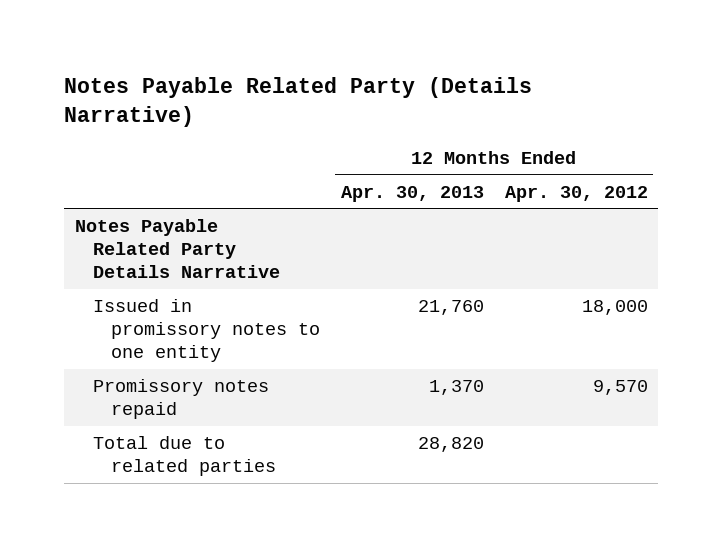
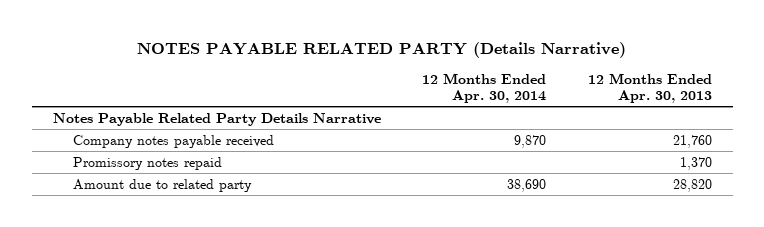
- Notes Payable Related Party (Details Narrative)
+ NOTES PAYABLE RELATED PARTY (Details Narrative)
- | 12 Months Ended Apr. 30, 2013 | 12 Months Ended Apr. 30, 2012
+ | 12 Months Ended Apr. 30, 2014 | 12 Months Ended Apr. 30, 2013
- Issued in promissory notes to one entity | 21,760 | 18,000
+ Company notes payable received | 9,870 | 21,760
- Total due to related parties | 28,820 |
+ Amount due to related party | 38,690 | 28,820

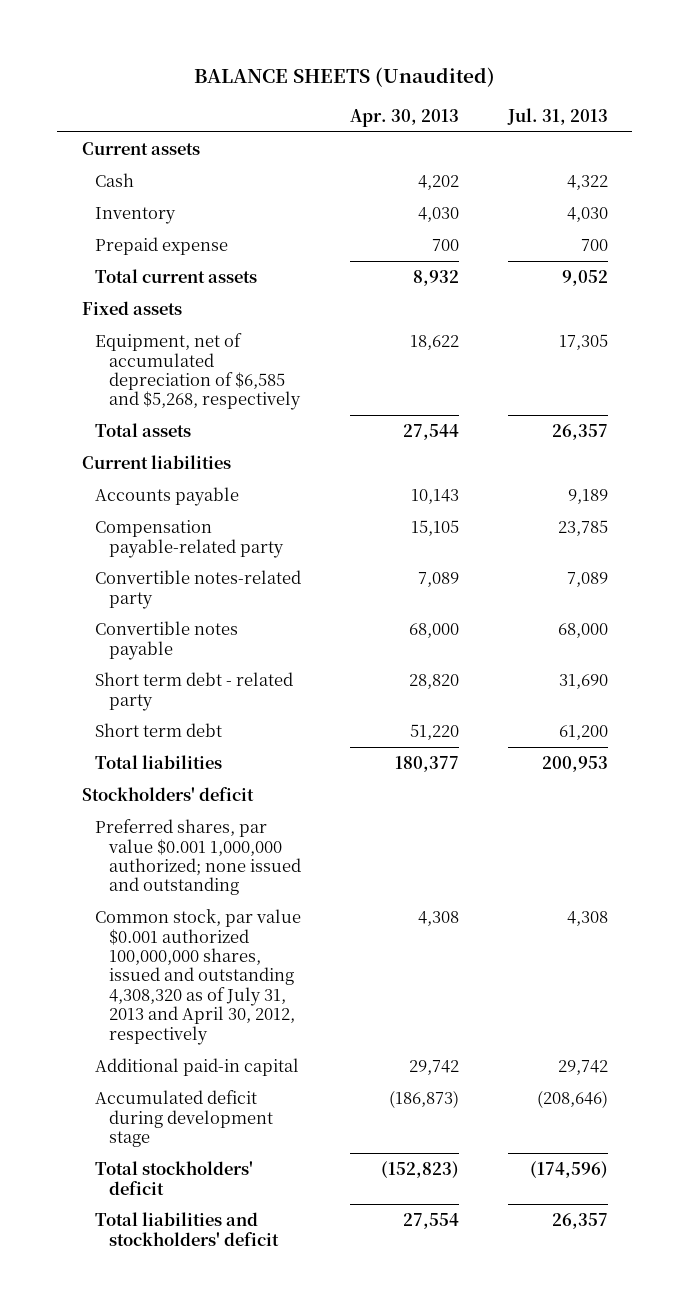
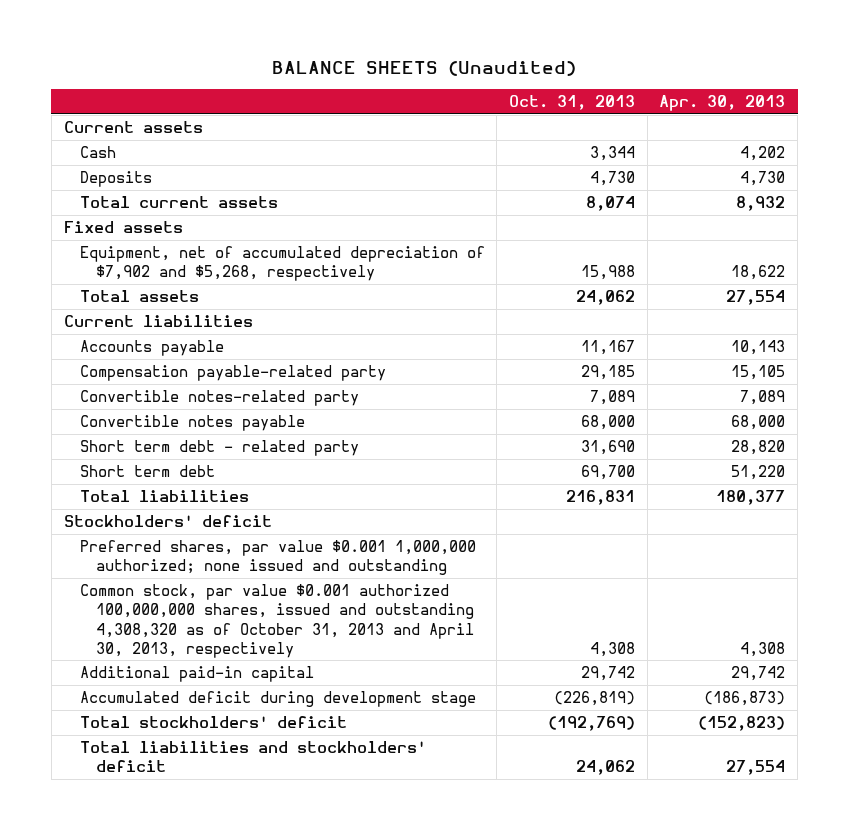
- | Apr. 30, 2013 | Jul. 31, 2013
+ | Oct. 31, 2013 | Apr. 30, 2013
- Inventory | 4,030 | 4,030
- Prepaid expense | 700 | 700
+ Deposits | 4,730 | 4,730
- Equipment, net of accumulated depreciation of $6,585 and $5,268, respectively | 18,622 | 17,305
- Total assets | 27,544 | 26,357
+ Equipment, net of accumulated depreciation of $7,902 and $5,268, respectively | 15,988 | 18,622
+ Total assets | 24,062 | 27,554
- Common stock, par value $0.001 authorized 100,000,000 shares, issued and outstanding 4,308,320 as of July 31, 2013 and April 30, 2012, respectively | 4,308 | 4,308
+ Common stock, par value $0.001 authorized 100,000,000 shares, issued and outstanding 4,308,320 as of October 31, 2013 and April 30, 2013, respectively | 4,308 | 4,308

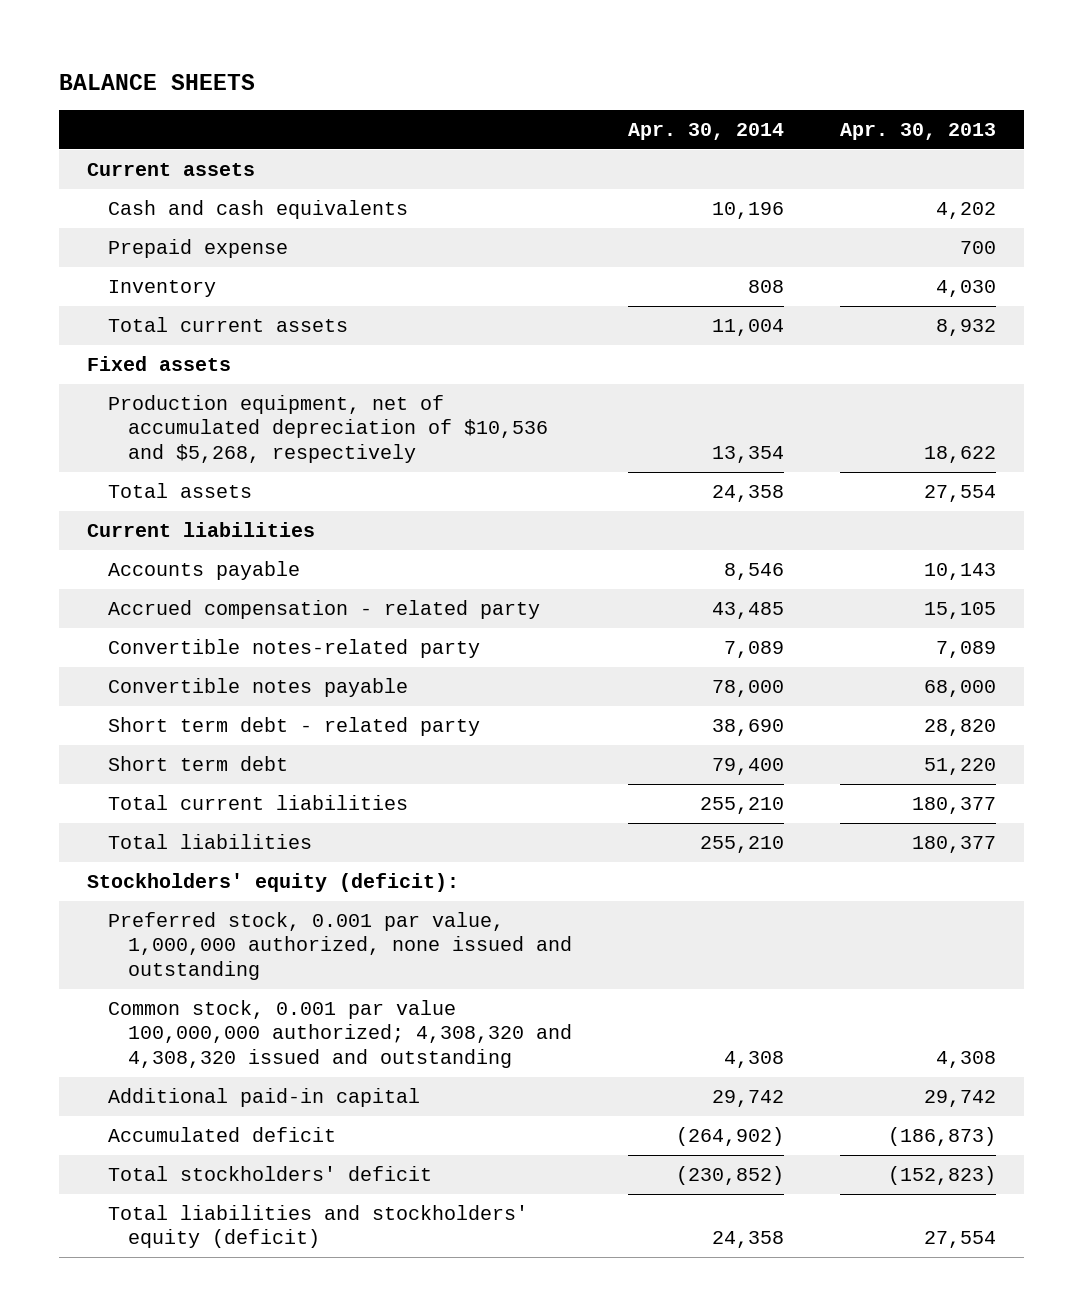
- BALANCE SHEETS (Unaudited)
+ BALANCE SHEETS
- | Oct. 31, 2013 | Apr. 30, 2013
+ | Apr. 30, 2014 | Apr. 30, 2013
- Cash | 3,344 | 4,202
- Deposits | 4,730 | 4,730
+ Cash and cash equivalents | 10,196 | 4,202
+ Prepaid expense | | 700
+ Inventory | 808 | 4,030
- Equipment, net of accumulated depreciation of $7,902 and $5,268, respectively | 15,988 | 18,622
+ Production equipment, net of accumulated depreciation of $10,536 and $5,268, respectively | 13,354 | 18,622
- Compensation payable-related party | 29,185 | 15,105
+ Accrued compensation - related party | 43,485 | 15,105
+ Total current liabilities | 255,210 | 180,377
- Stockholders' deficit
- Preferred shares, par value $0.001 1,000,000 authorized; none issued and outstanding
- Common stock, par value $0.001 authorized 100,000,000 shares, issued and outstanding 4,308,320 as of October 31, 2013 and April 30, 2013, respectively | 4,308 | 4,308
+ Stockholders' equity (deficit):
+ Preferred stock, 0.001 par value, 1,000,000 authorized, none issued and outstanding
+ Common stock, 0.001 par value 100,000,000 authorized; 4,308,320 and 4,308,320 issued and outstanding | 4,308 | 4,308
- Accumulated deficit during development stage | (226,819) | (186,873)
+ Accumulated deficit | (264,902) | (186,873)
- Total liabilities and stockholders' deficit | 24,062 | 27,554
+ Total liabilities and stockholders' equity (deficit) | 24,358 | 27,554

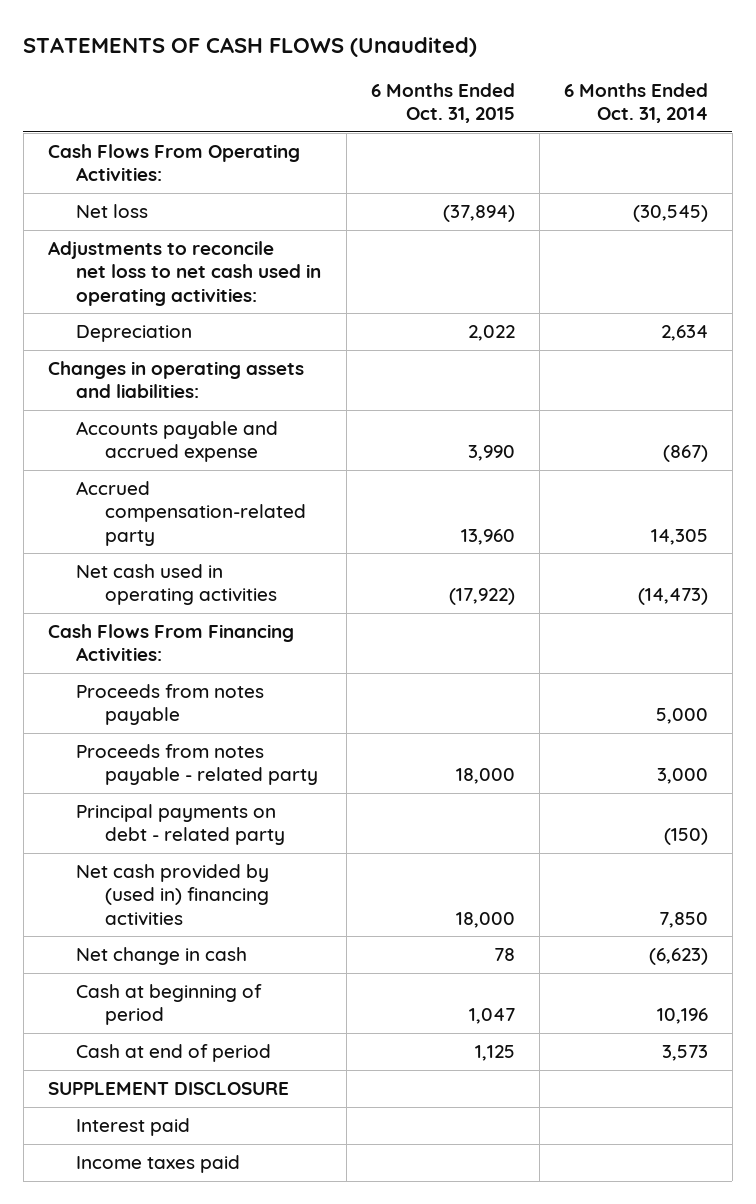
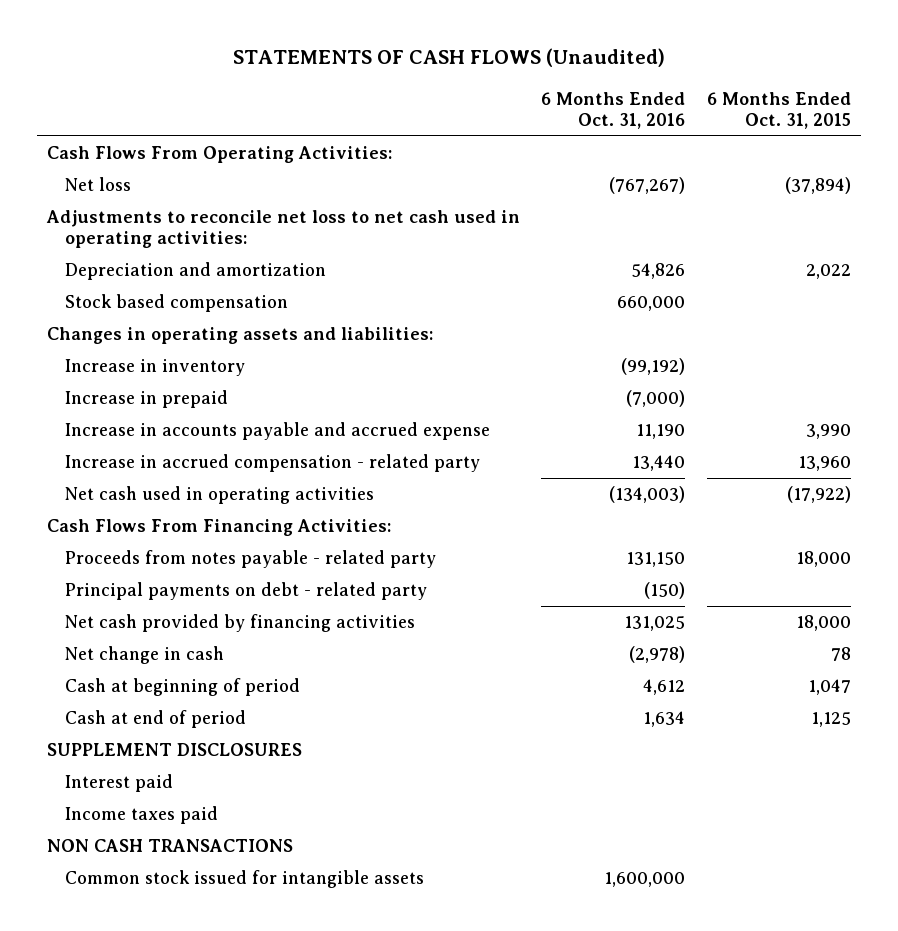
- | 6 Months Ended Oct. 31, 2015 | 6 Months Ended Oct. 31, 2014
+ | 6 Months Ended Oct. 31, 2016 | 6 Months Ended Oct. 31, 2015
- Depreciation | 2,022 | 2,634
+ Depreciation and amortization | 54,826 | 2,022
+ Stock based compensation | 660,000 |
- Accounts payable and accrued expense | 3,990 | (867)
- Accrued compensation-related party | 13,960 | 14,305
+ Increase in inventory | (99,192) |
+ Increase in prepaid | (7,000) |
+ Increase in accounts payable and accrued expense | 11,190 | 3,990
+ Increase in accrued compensation - related party | 13,440 | 13,960
- Proceeds from notes payable | | 5,000
- Net cash provided by (used in) financing activities | 18,000 | 7,850
+ Net cash provided by financing activities | 131,025 | 18,000
- SUPPLEMENT DISCLOSURE
+ SUPPLEMENT DISCLOSURES
+ NON CASH TRANSACTIONS
+ Common stock issued for intangible assets | 1,600,000 |

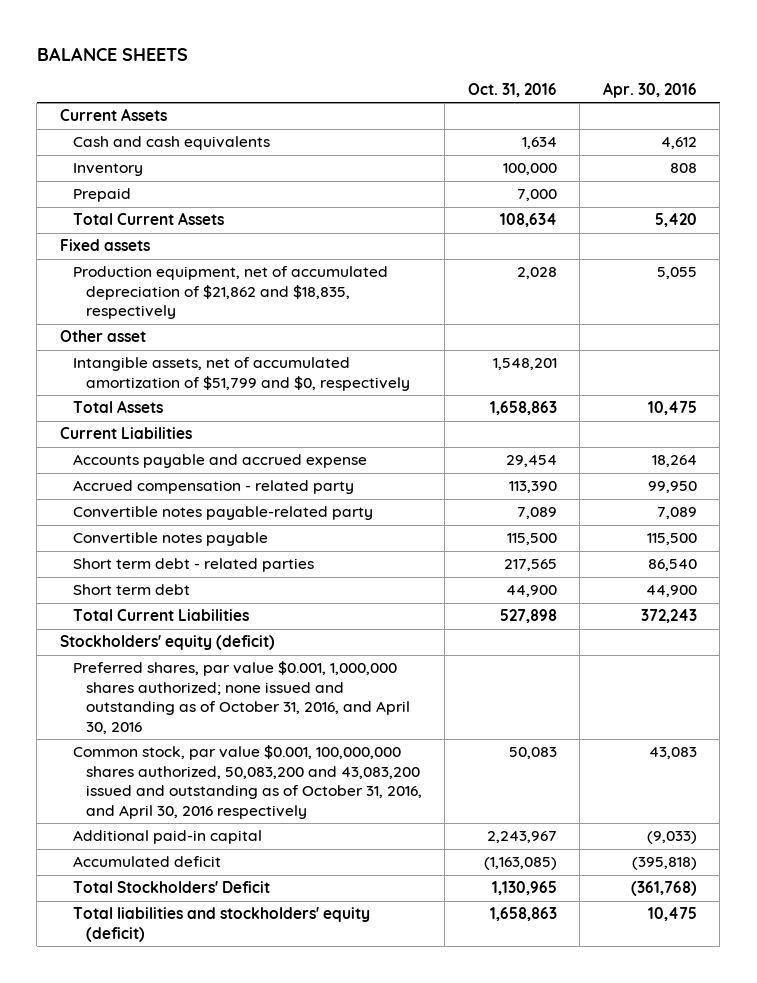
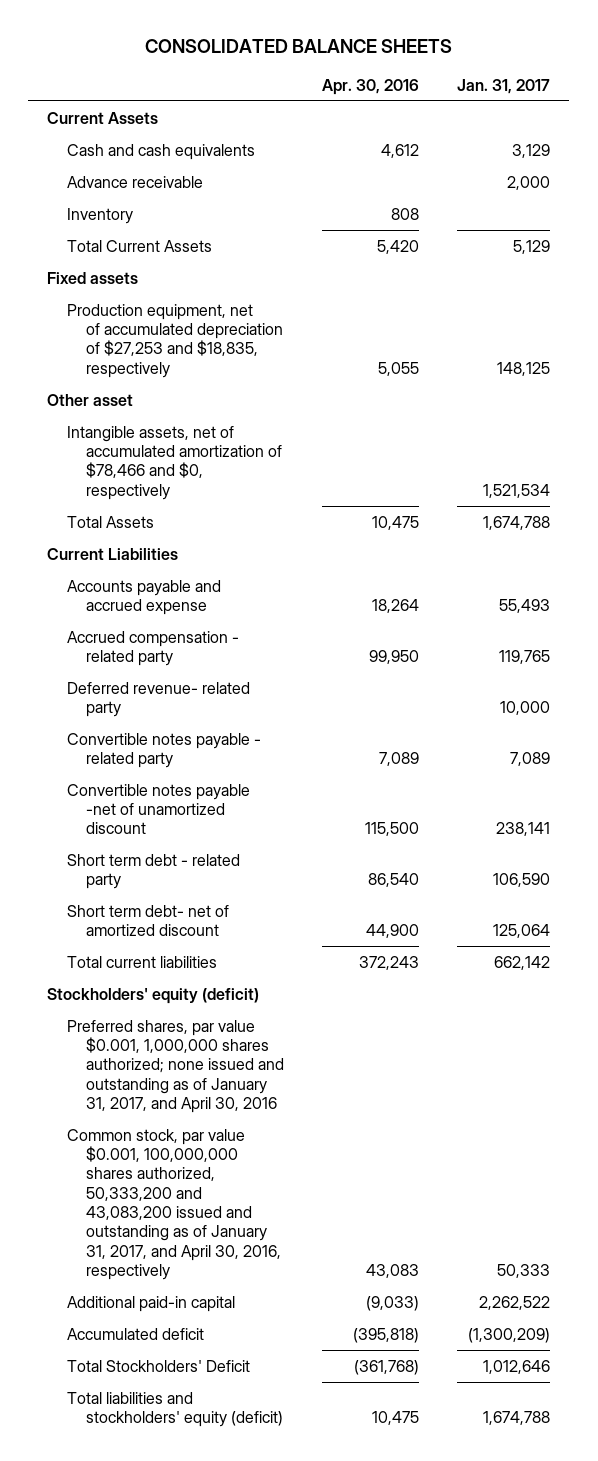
- BALANCE SHEETS
+ CONSOLIDATED BALANCE SHEETS
- | Oct. 31, 2016 | Apr. 30, 2016
+ | Apr. 30, 2016 | Jan. 31, 2017
+ Advance receivable | | 2,000
- Prepaid | 7,000 |
- Production equipment, net of accumulated depreciation of $21,862 and $18,835, respectively | 2,028 | 5,055
+ Production equipment, net of accumulated depreciation of $27,253 and $18,835, respectively | 5,055 | 148,125
- Intangible assets, net of accumulated amortization of $51,799 and $0, respectively | 1,548,201 |
+ Intangible assets, net of accumulated amortization of $78,466 and $0, respectively | | 1,521,534
- Convertible notes payable-related party | 7,089 | 7,089
- Convertible notes payable | 115,500 | 115,500
- Short term debt - related parties | 217,565 | 86,540
- Short term debt | 44,900 | 44,900
- Total Current Liabilities | 527,898 | 372,243
+ Deferred revenue- related party | | 10,000
+ Convertible notes payable - related party | 7,089 | 7,089
+ Convertible notes payable -net of unamortized discount | 115,500 | 238,141
+ Short term debt - related party | 86,540 | 106,590
+ Short term debt- net of amortized discount | 44,900 | 125,064
+ Total current liabilities | 372,243 | 662,142
- Preferred shares, par value $0.001, 1,000,000 shares authorized; none issued and outstanding as of October 31, 2016, and April 30, 2016
- Common stock, par value $0.001, 100,000,000 shares authorized, 50,083,200 and 43,083,200 issued and outstanding as of October 31, 2016, and April 30, 2016 respectively | 50,083 | 43,083
+ Preferred shares, par value $0.001, 1,000,000 shares authorized; none issued and outstanding as of January 31, 2017, and April 30, 2016
+ Common stock, par value $0.001, 100,000,000 shares authorized, 50,333,200 and 43,083,200 issued and outstanding as of January 31, 2017, and April 30, 2016, respectively | 43,083 | 50,333

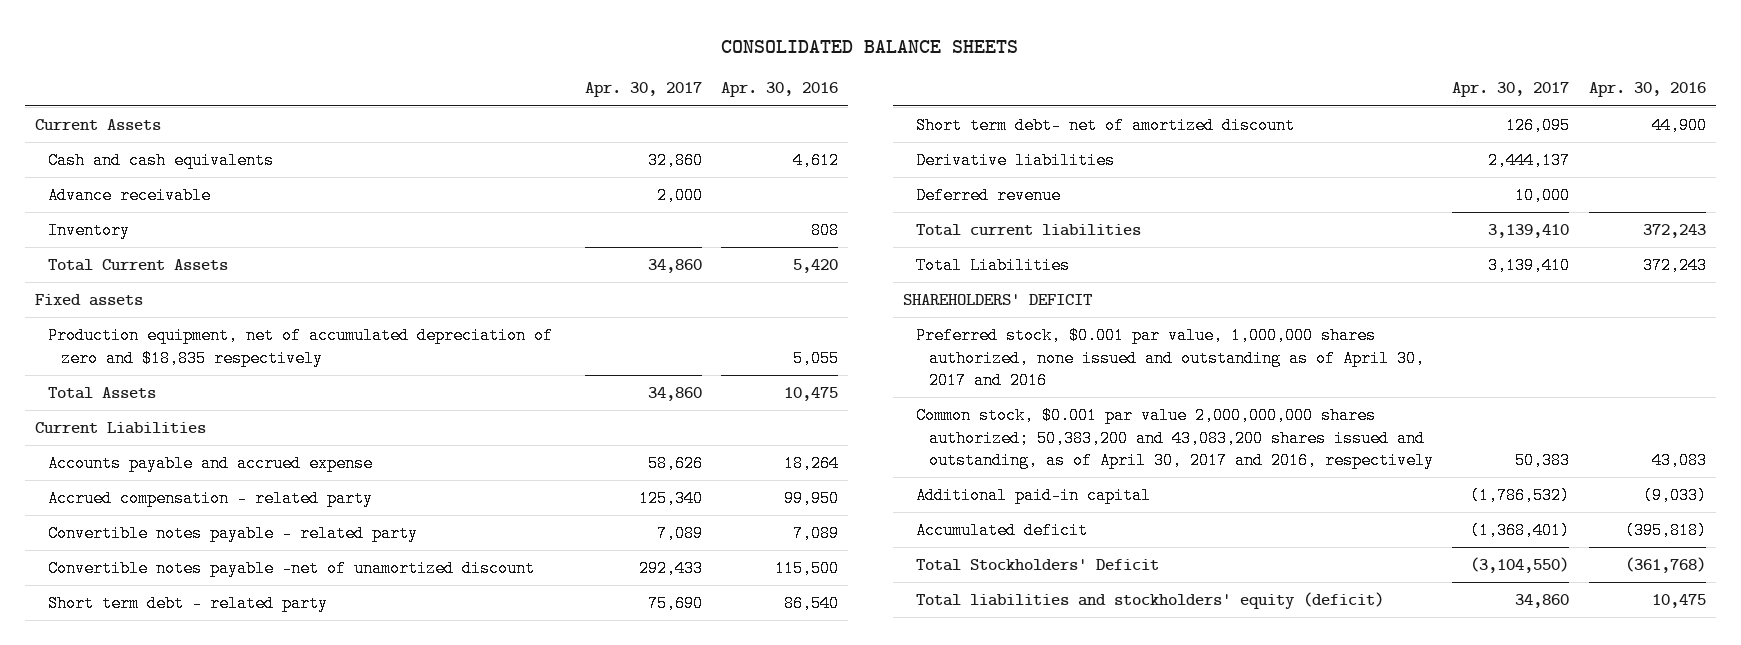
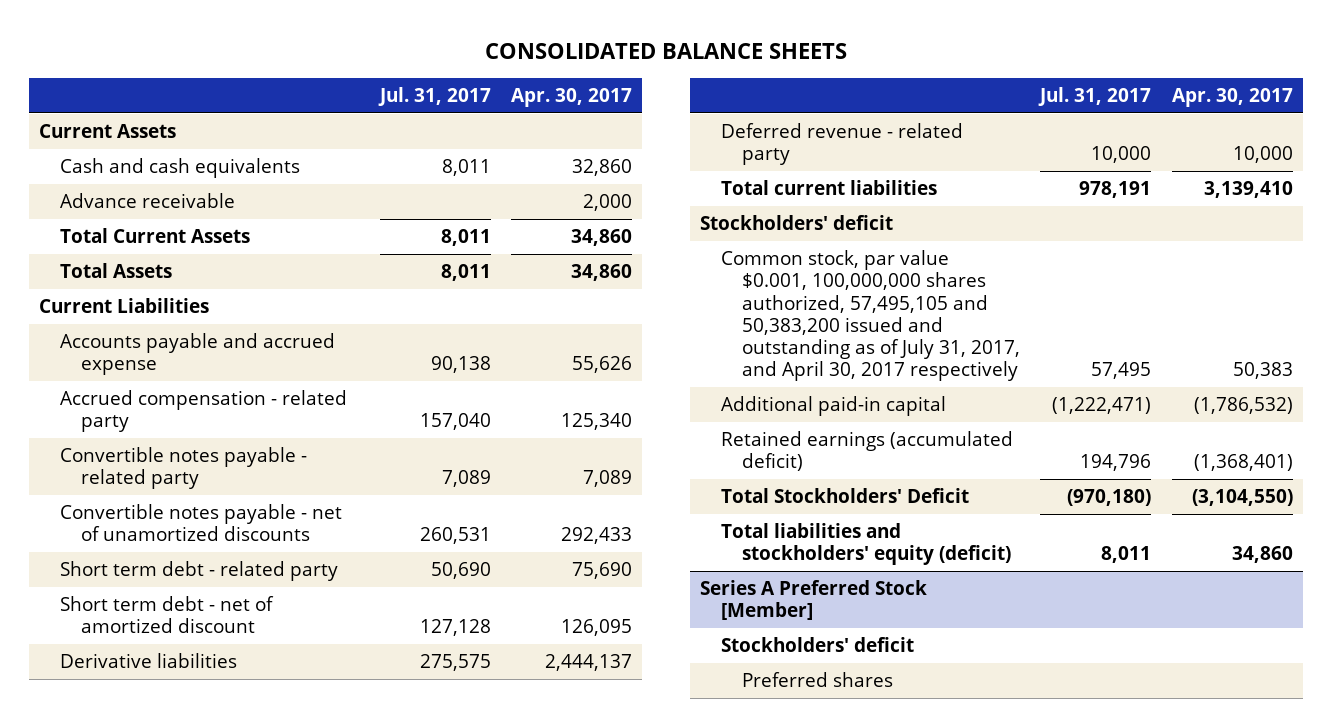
- | Apr. 30, 2017 | Apr. 30, 2016
+ | Jul. 31, 2017 | Apr. 30, 2017
- Inventory | | 808
- Fixed assets
- Production equipment, net of accumulated depreciation of zero and $18,835 respectively | | 5,055
- Accounts payable and accrued expense | 58,626 | 18,264
+ Accounts payable and accrued expense | 90,138 | 55,626
- Convertible notes payable -net of unamortized discount | 292,433 | 115,500
+ Convertible notes payable - net of unamortized discounts | 260,531 | 292,433
- Short term debt- net of amortized discount | 126,095 | 44,900
+ Short term debt - net of amortized discount | 127,128 | 126,095
- Deferred revenue | 10,000 |
+ Deferred revenue - related party | 10,000 | 10,000
- Total Liabilities | 3,139,410 | 372,243
- SHAREHOLDERS' DEFICIT
- Preferred stock, $0.001 par value, 1,000,000 shares authorized, none issued and outstanding as of April 30, 2017 and 2016
- Common stock, $0.001 par value 2,000,000,000 shares authorized; 50,383,200 and 43,083,200 shares issued and outstanding, as of April 30, 2017 and 2016, respectively | 50,383 | 43,083
+ Stockholders' deficit
+ Common stock, par value $0.001, 100,000,000 shares authorized, 57,495,105 and 50,383,200 issued and outstanding as of July 31, 2017, and April 30, 2017 respectively | 57,495 | 50,383
- Accumulated deficit | (1,368,401) | (395,818)
+ Retained earnings (accumulated deficit) | 194,796 | (1,368,401)
+ Series A Preferred Stock [Member]
+ Stockholders' deficit
+ Preferred shares

